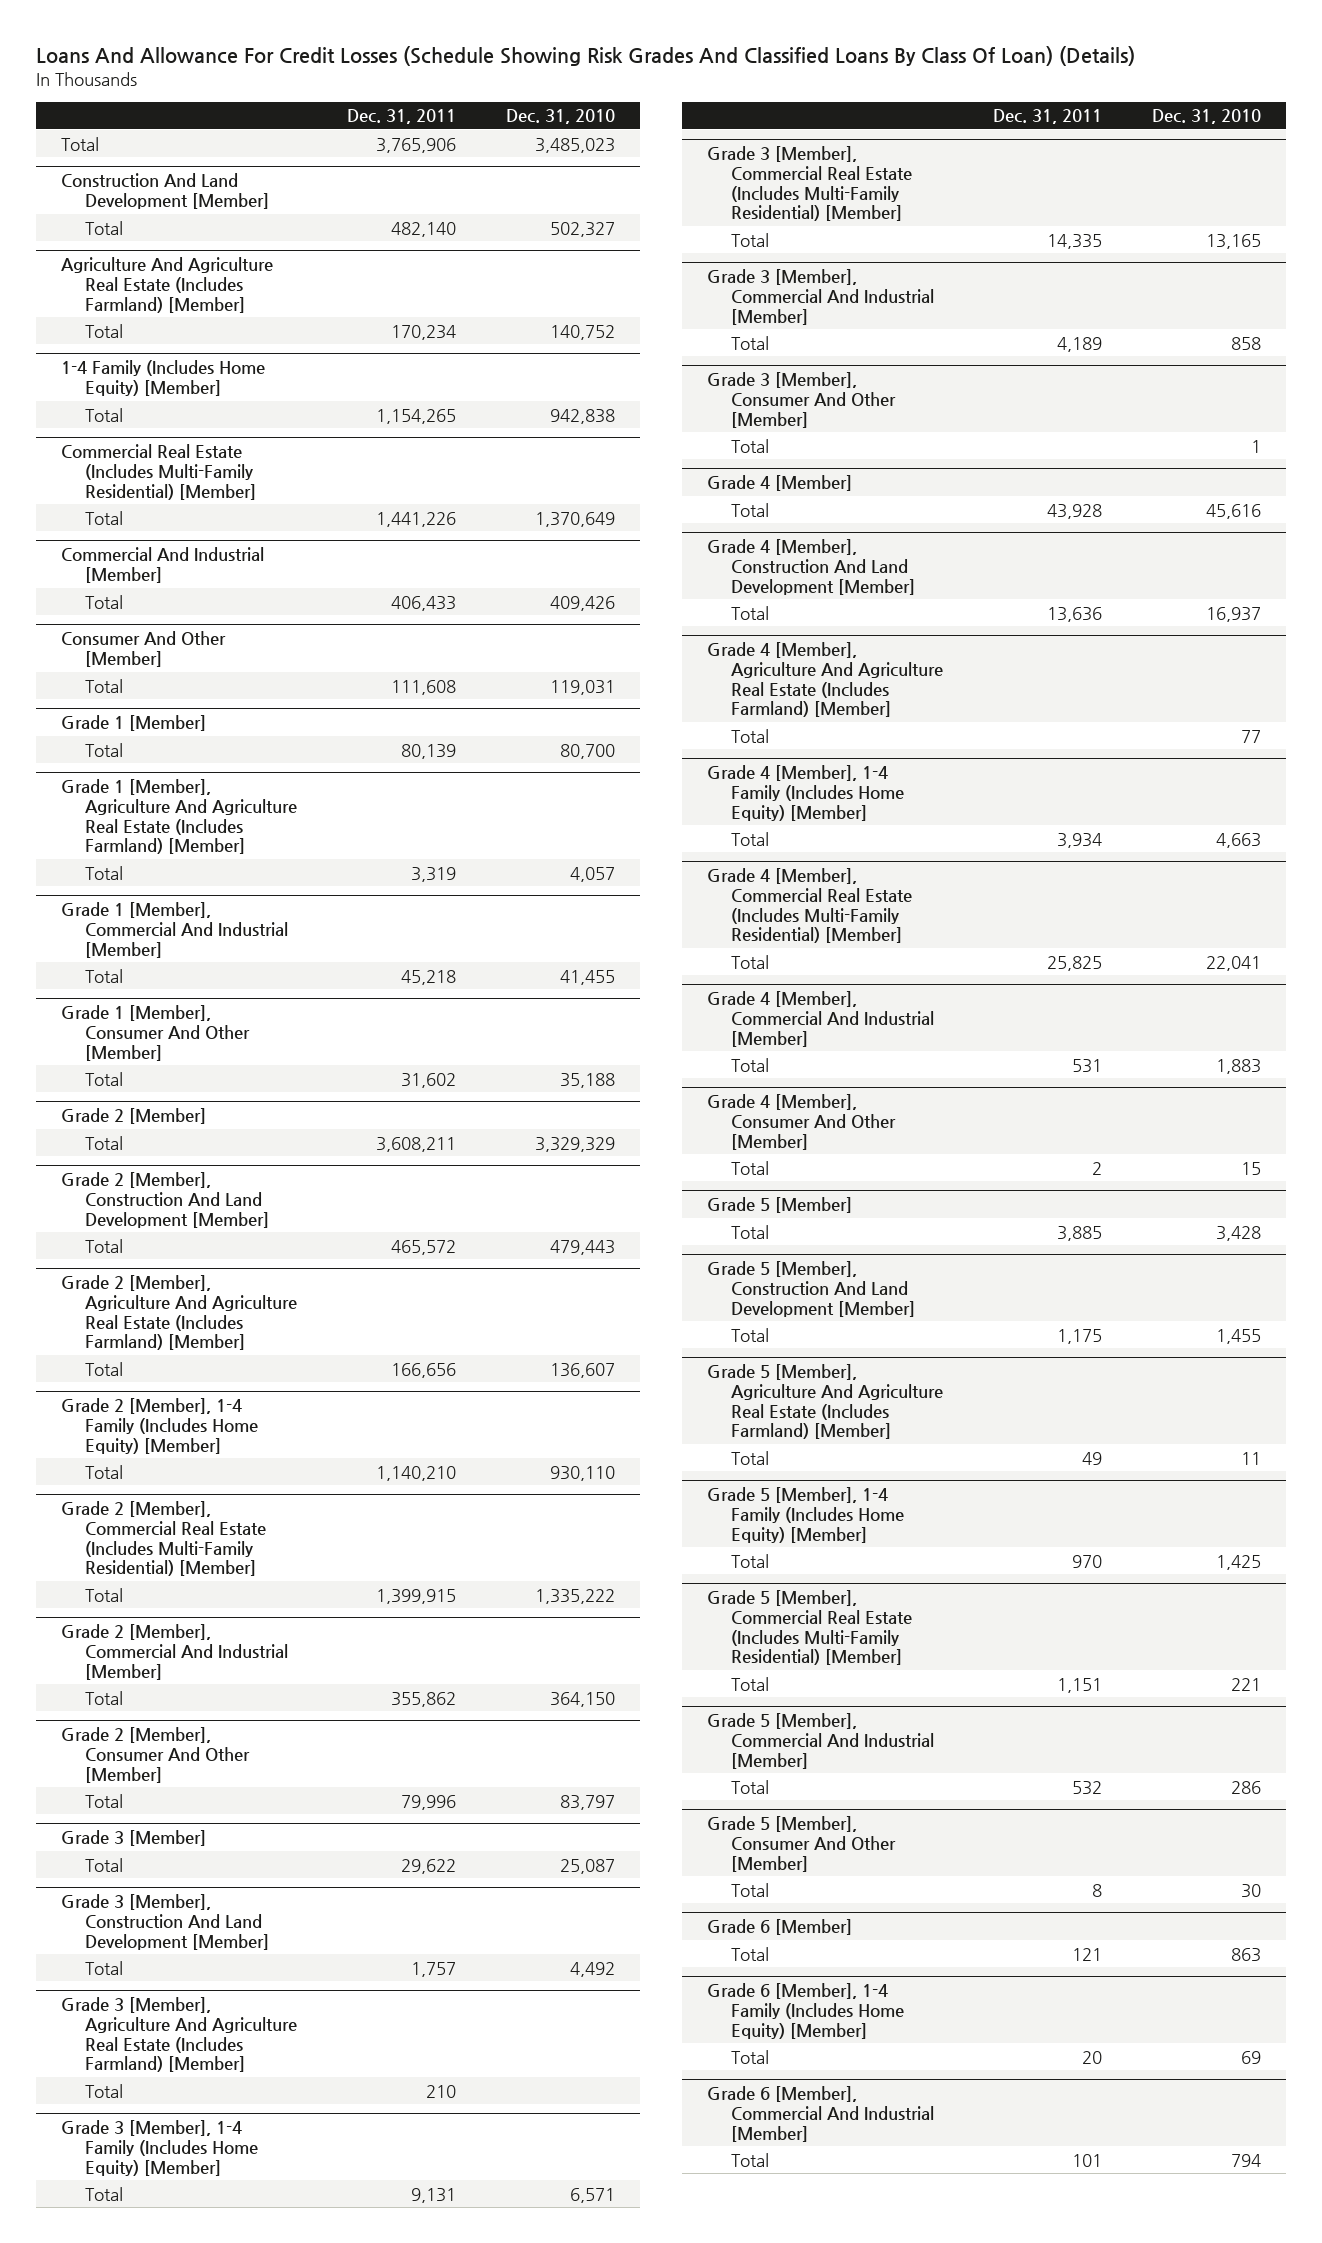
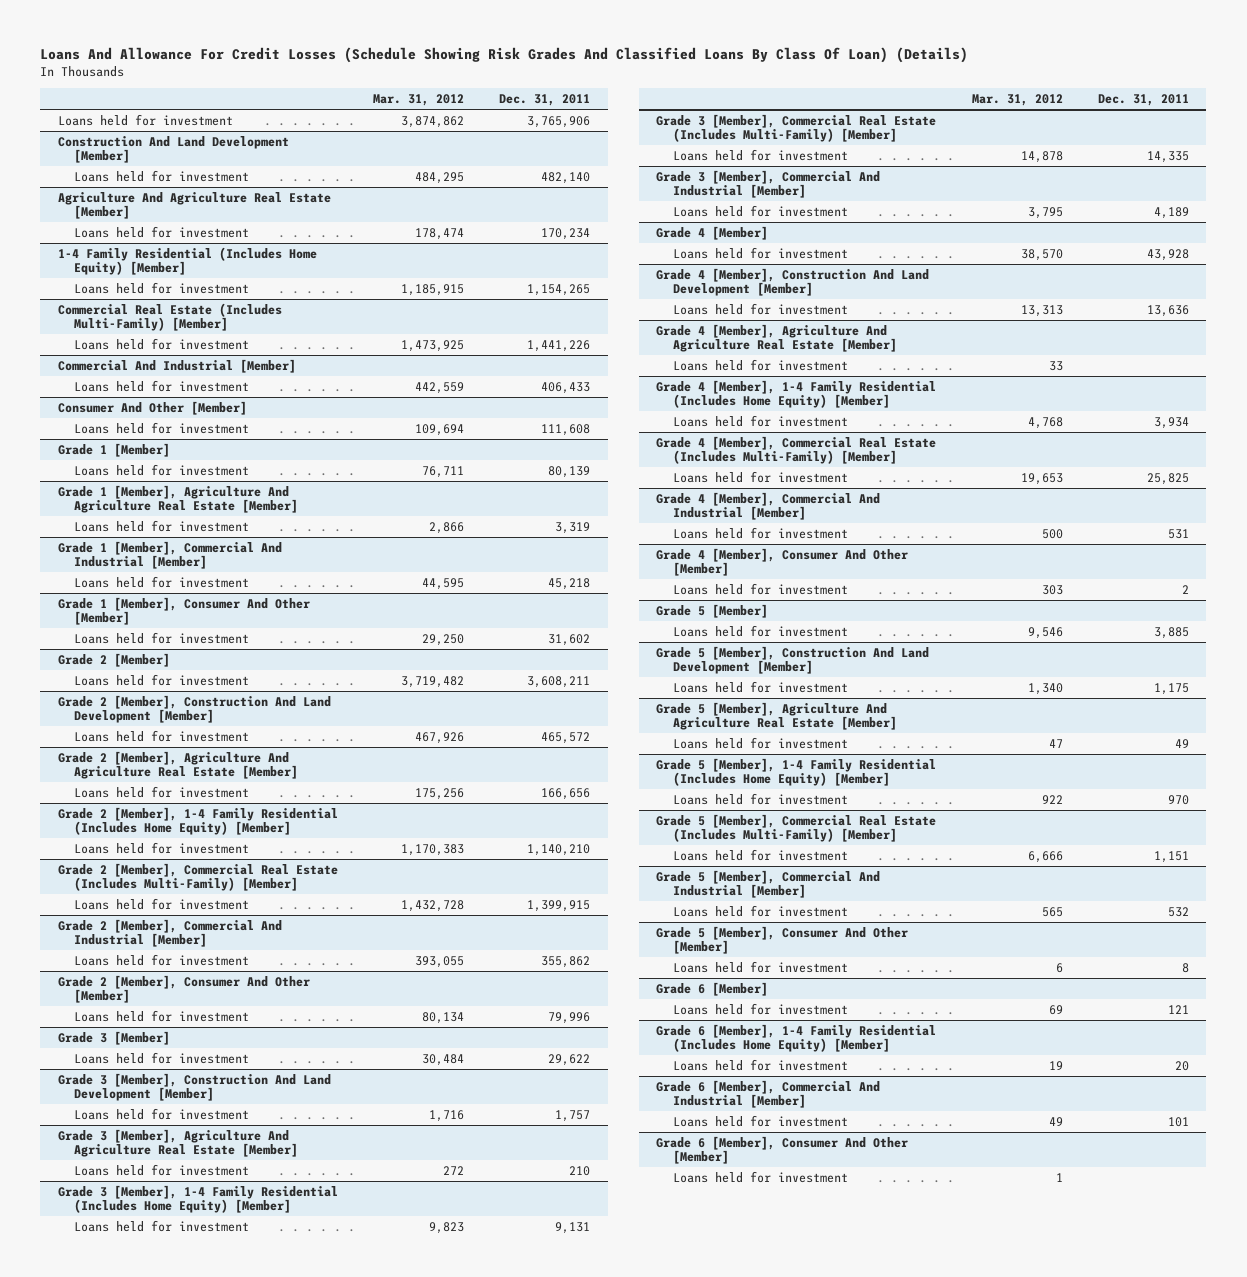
- | Dec. 31, 2011 | Dec. 31, 2010
+ | Mar. 31, 2012 | Dec. 31, 2011
- Total | 3,765,906 | 3,485,023
+ Loans held for investment | 3,874,862 | 3,765,906
@ Construction And Land Development [Member]
- Total | 482,140 | 502,327
- Agriculture And Agriculture Real Estate (Includes Farmland) [Member]
- Total | 170,234 | 140,752
- 1-4 Family (Includes Home Equity) [Member]
- Total | 1,154,265 | 942,838
- Commercial Real Estate (Includes Multi-Family Residential) [Member]
- Total | 1,441,226 | 1,370,649
@ Construction And Land Development [Member]
+ Loans held for investment | 484,295 | 482,140
+ Agriculture And Agriculture Real Estate [Member]
+ Loans held for investment | 178,474 | 170,234
+ 1-4 Family Residential (Includes Home Equity) [Member]
+ Loans held for investment | 1,185,915 | 1,154,265
+ Commercial Real Estate (Includes Multi-Family) [Member]
+ Loans held for investment | 1,473,925 | 1,441,226
@ Commercial And Industrial [Member]
- Total | 406,433 | 409,426
+ Loans held for investment | 442,559 | 406,433
@ Consumer And Other [Member]
- Total | 111,608 | 119,031
+ Loans held for investment | 109,694 | 111,608
@ Grade 1 [Member]
- Total | 80,139 | 80,700
- Grade 1 [Member], Agriculture And Agriculture Real Estate (Includes Farmland) [Member]
- Total | 3,319 | 4,057
@ Grade 1 [Member]
+ Loans held for investment | 76,711 | 80,139
+ Grade 1 [Member], Agriculture And Agriculture Real Estate [Member]
+ Loans held for investment | 2,866 | 3,319
@ Grade 1 [Member], Commercial And Industrial [Member]
- Total | 45,218 | 41,455
+ Loans held for investment | 44,595 | 45,218
@ Grade 1 [Member], Consumer And Other [Member]
- Total | 31,602 | 35,188
+ Loans held for investment | 29,250 | 31,602
@ Grade 2 [Member]
- Total | 3,608,211 | 3,329,329
+ Loans held for investment | 3,719,482 | 3,608,211
@ Grade 2 [Member], Construction And Land Development [Member]
- Total | 465,572 | 479,443
- Grade 2 [Member], Agriculture And Agriculture Real Estate (Includes Farmland) [Member]
- Total | 166,656 | 136,607
- Grade 2 [Member], 1-4 Family (Includes Home Equity) [Member]
- Total | 1,140,210 | 930,110
- Grade 2 [Member], Commercial Real Estate (Includes Multi-Family Residential) [Member]
- Total | 1,399,915 | 1,335,222
@ Grade 2 [Member], Construction And Land Development [Member]
+ Loans held for investment | 467,926 | 465,572
+ Grade 2 [Member], Agriculture And Agriculture Real Estate [Member]
+ Loans held for investment | 175,256 | 166,656
+ Grade 2 [Member], 1-4 Family Residential (Includes Home Equity) [Member]
+ Loans held for investment | 1,170,383 | 1,140,210
+ Grade 2 [Member], Commercial Real Estate (Includes Multi-Family) [Member]
+ Loans held for investment | 1,432,728 | 1,399,915
@ Grade 2 [Member], Commercial And Industrial [Member]
- Total | 355,862 | 364,150
+ Loans held for investment | 393,055 | 355,862
@ Grade 2 [Member], Consumer And Other [Member]
- Total | 79,996 | 83,797
+ Loans held for investment | 80,134 | 79,996
@ Grade 3 [Member]
- Total | 29,622 | 25,087
+ Loans held for investment | 30,484 | 29,622
@ Grade 3 [Member], Construction And Land Development [Member]
- Total | 1,757 | 4,492
- Grade 3 [Member], Agriculture And Agriculture Real Estate (Includes Farmland) [Member]
- Total | 210 |
- Grade 3 [Member], 1-4 Family (Includes Home Equity) [Member]
- Total | 9,131 | 6,571
- Grade 3 [Member], Commercial Real Estate (Includes Multi-Family Residential) [Member]
- Total | 14,335 | 13,165
@ Grade 3 [Member], Construction And Land Development [Member]
+ Loans held for investment | 1,716 | 1,757
+ Grade 3 [Member], Agriculture And Agriculture Real Estate [Member]
+ Loans held for investment | 272 | 210
+ Grade 3 [Member], 1-4 Family Residential (Includes Home Equity) [Member]
+ Loans held for investment | 9,823 | 9,131
+ Grade 3 [Member], Commercial Real Estate (Includes Multi-Family) [Member]
+ Loans held for investment | 14,878 | 14,335
@ Grade 3 [Member], Commercial And Industrial [Member]
- Total | 4,189 | 858
- Grade 3 [Member], Consumer And Other [Member]
- Total | | 1
@ Grade 3 [Member], Commercial And Industrial [Member]
+ Loans held for investment | 3,795 | 4,189
@ Grade 4 [Member]
- Total | 43,928 | 45,616
+ Loans held for investment | 38,570 | 43,928
@ Grade 4 [Member], Construction And Land Development [Member]
- Total | 13,636 | 16,937
- Grade 4 [Member], Agriculture And Agriculture Real Estate (Includes Farmland) [Member]
- Total | | 77
- Grade 4 [Member], 1-4 Family (Includes Home Equity) [Member]
- Total | 3,934 | 4,663
- Grade 4 [Member], Commercial Real Estate (Includes Multi-Family Residential) [Member]
- Total | 25,825 | 22,041
@ Grade 4 [Member], Construction And Land Development [Member]
+ Loans held for investment | 13,313 | 13,636
+ Grade 4 [Member], Agriculture And Agriculture Real Estate [Member]
+ Loans held for investment | 33 |
+ Grade 4 [Member], 1-4 Family Residential (Includes Home Equity) [Member]
+ Loans held for investment | 4,768 | 3,934
+ Grade 4 [Member], Commercial Real Estate (Includes Multi-Family) [Member]
+ Loans held for investment | 19,653 | 25,825
@ Grade 4 [Member], Commercial And Industrial [Member]
- Total | 531 | 1,883
+ Loans held for investment | 500 | 531
@ Grade 4 [Member], Consumer And Other [Member]
- Total | 2 | 15
+ Loans held for investment | 303 | 2
@ Grade 5 [Member]
- Total | 3,885 | 3,428
+ Loans held for investment | 9,546 | 3,885
@ Grade 5 [Member], Construction And Land Development [Member]
- Total | 1,175 | 1,455
- Grade 5 [Member], Agriculture And Agriculture Real Estate (Includes Farmland) [Member]
- Total | 49 | 11
- Grade 5 [Member], 1-4 Family (Includes Home Equity) [Member]
- Total | 970 | 1,425
- Grade 5 [Member], Commercial Real Estate (Includes Multi-Family Residential) [Member]
- Total | 1,151 | 221
@ Grade 5 [Member], Construction And Land Development [Member]
+ Loans held for investment | 1,340 | 1,175
+ Grade 5 [Member], Agriculture And Agriculture Real Estate [Member]
+ Loans held for investment | 47 | 49
+ Grade 5 [Member], 1-4 Family Residential (Includes Home Equity) [Member]
+ Loans held for investment | 922 | 970
+ Grade 5 [Member], Commercial Real Estate (Includes Multi-Family) [Member]
+ Loans held for investment | 6,666 | 1,151
@ Grade 5 [Member], Commercial And Industrial [Member]
- Total | 532 | 286
+ Loans held for investment | 565 | 532
@ Grade 5 [Member], Consumer And Other [Member]
- Total | 8 | 30
+ Loans held for investment | 6 | 8
@ Grade 6 [Member]
- Total | 121 | 863
- Grade 6 [Member], 1-4 Family (Includes Home Equity) [Member]
- Total | 20 | 69
@ Grade 6 [Member]
+ Loans held for investment | 69 | 121
+ Grade 6 [Member], 1-4 Family Residential (Includes Home Equity) [Member]
+ Loans held for investment | 19 | 20
@ Grade 6 [Member], Commercial And Industrial [Member]
- Total | 101 | 794
+ Loans held for investment | 49 | 101
+ Grade 6 [Member], Consumer And Other [Member]
+ Loans held for investment | 1 |

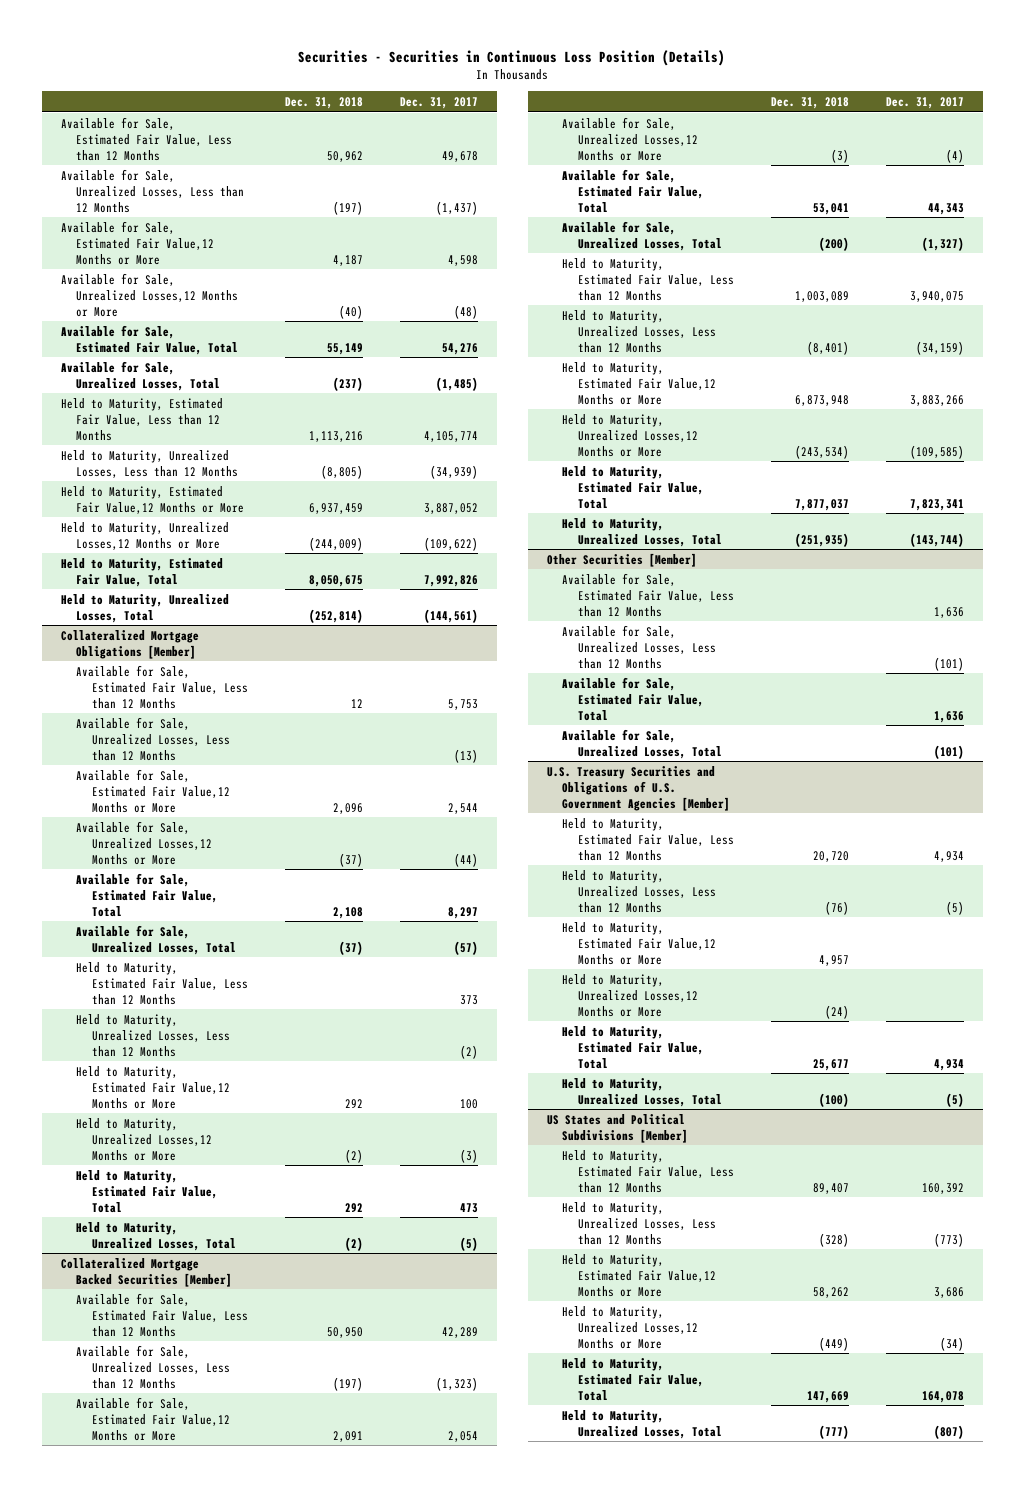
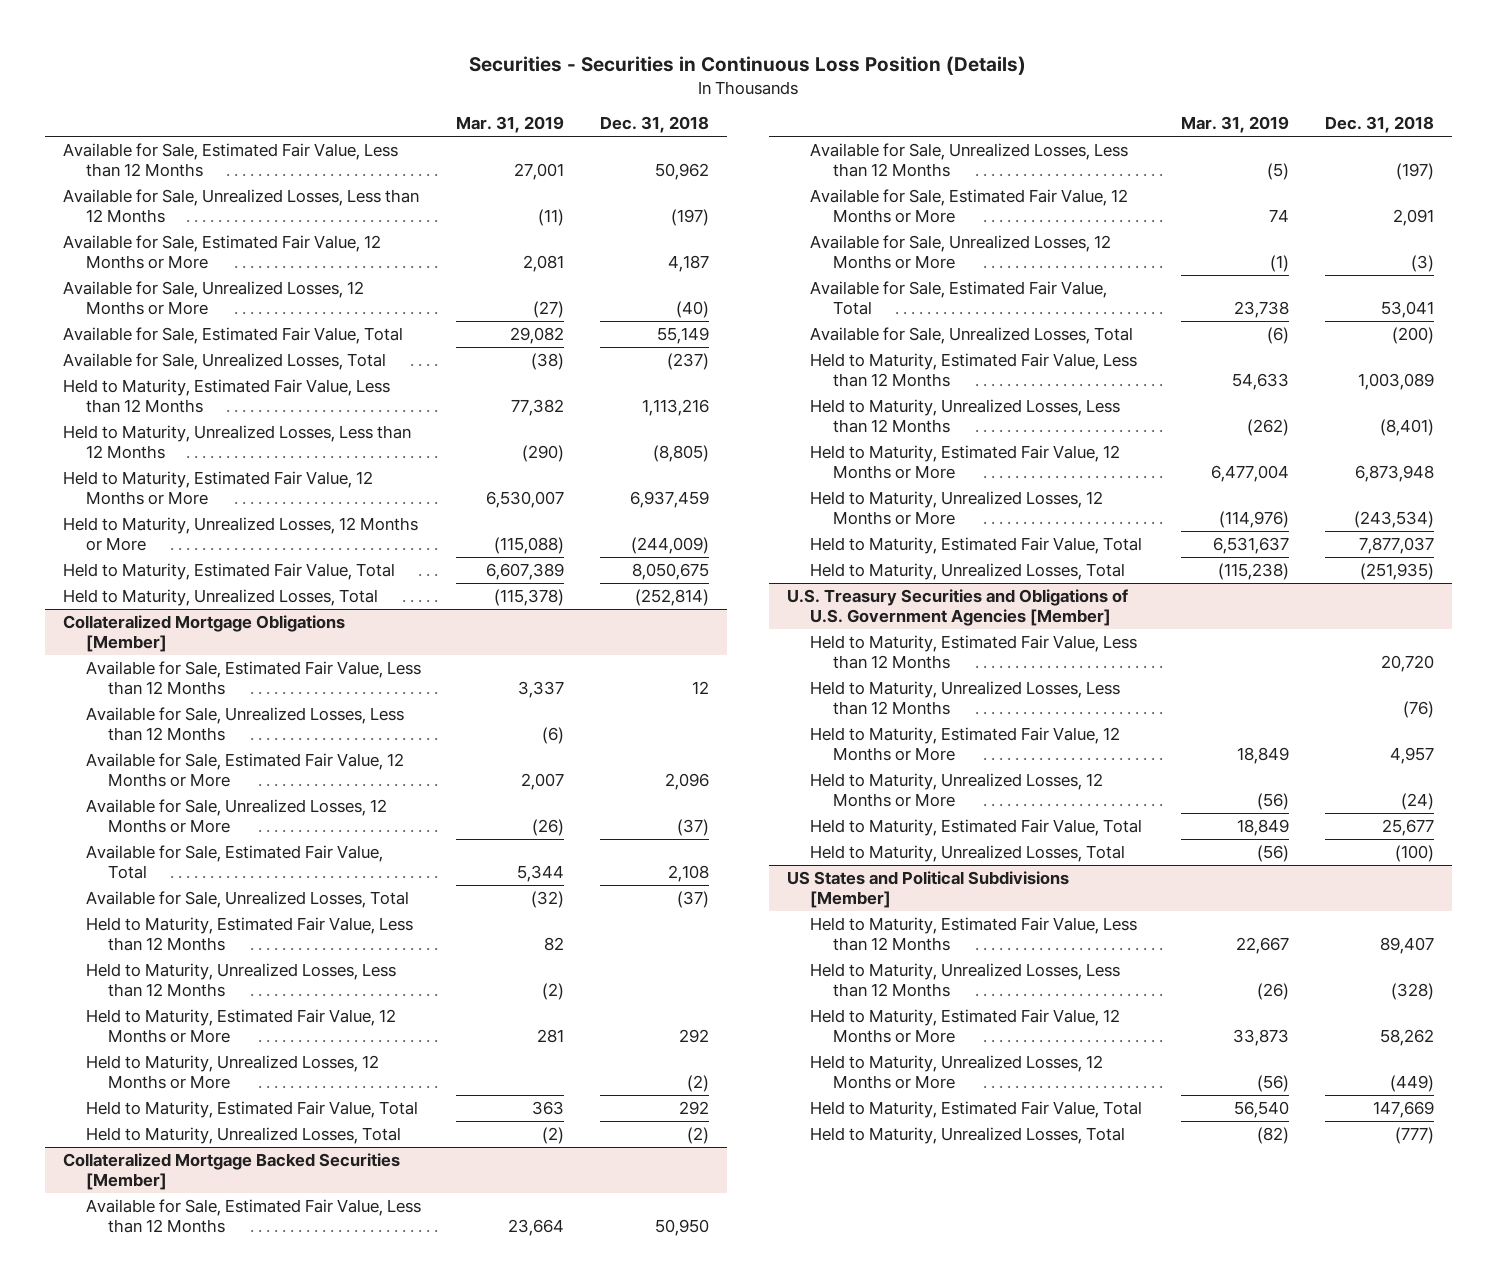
- | Dec. 31, 2018 | Dec. 31, 2017
+ | Mar. 31, 2019 | Dec. 31, 2018
- Available for Sale, Estimated Fair Value,12 Months or More | 4,187 | 4,598
- Available for Sale, Unrealized Losses,12 Months or More | (40) | (48)
+ Available for Sale, Estimated Fair Value, 12 Months or More | 2,081 | 4,187
+ Available for Sale, Unrealized Losses, 12 Months or More | (27) | (40)
- Held to Maturity, Estimated Fair Value,12 Months or More | 6,937,459 | 3,887,052
- Held to Maturity, Unrealized Losses,12 Months or More | (244,009) | (109,622)
+ Held to Maturity, Estimated Fair Value, 12 Months or More | 6,530,007 | 6,937,459
+ Held to Maturity, Unrealized Losses, 12 Months or More | (115,088) | (244,009)
@ Collateralized Mortgage Obligations [Member]
- Available for Sale, Estimated Fair Value,12 Months or More | 2,096 | 2,544
- Available for Sale, Unrealized Losses,12 Months or More | (37) | (44)
+ Available for Sale, Estimated Fair Value, 12 Months or More | 2,007 | 2,096
+ Available for Sale, Unrealized Losses, 12 Months or More | (26) | (37)
- Held to Maturity, Estimated Fair Value,12 Months or More | 292 | 100
- Held to Maturity, Unrealized Losses,12 Months or More | (2) | (3)
+ Held to Maturity, Estimated Fair Value, 12 Months or More | 281 | 292
+ Held to Maturity, Unrealized Losses, 12 Months or More | | (2)
@ Collateralized Mortgage Backed Securities [Member]
- Available for Sale, Estimated Fair Value,12 Months or More | 2,091 | 2,054
- Available for Sale, Unrealized Losses,12 Months or More | (3) | (4)
+ Available for Sale, Estimated Fair Value, 12 Months or More | 74 | 2,091
+ Available for Sale, Unrealized Losses, 12 Months or More | (1) | (3)
- Held to Maturity, Estimated Fair Value,12 Months or More | 6,873,948 | 3,883,266
- Held to Maturity, Unrealized Losses,12 Months or More | (243,534) | (109,585)
+ Held to Maturity, Estimated Fair Value, 12 Months or More | 6,477,004 | 6,873,948
+ Held to Maturity, Unrealized Losses, 12 Months or More | (114,976) | (243,534)
- Other Securities [Member]
- Available for Sale, Estimated Fair Value, Less than 12 Months | | 1,636
- Available for Sale, Unrealized Losses, Less than 12 Months | | (101)
- Available for Sale, Estimated Fair Value, Total | | 1,636
- Available for Sale, Unrealized Losses, Total | | (101)
@ U.S. Treasury Securities and Obligations of U.S. Government Agencies [Member]
- Held to Maturity, Estimated Fair Value,12 Months or More | 4,957 |
- Held to Maturity, Unrealized Losses,12 Months or More | (24) |
+ Held to Maturity, Estimated Fair Value, 12 Months or More | 18,849 | 4,957
+ Held to Maturity, Unrealized Losses, 12 Months or More | (56) | (24)
@ US States and Political Subdivisions [Member]
- Held to Maturity, Estimated Fair Value,12 Months or More | 58,262 | 3,686
- Held to Maturity, Unrealized Losses,12 Months or More | (449) | (34)
+ Held to Maturity, Estimated Fair Value, 12 Months or More | 33,873 | 58,262
+ Held to Maturity, Unrealized Losses, 12 Months or More | (56) | (449)

